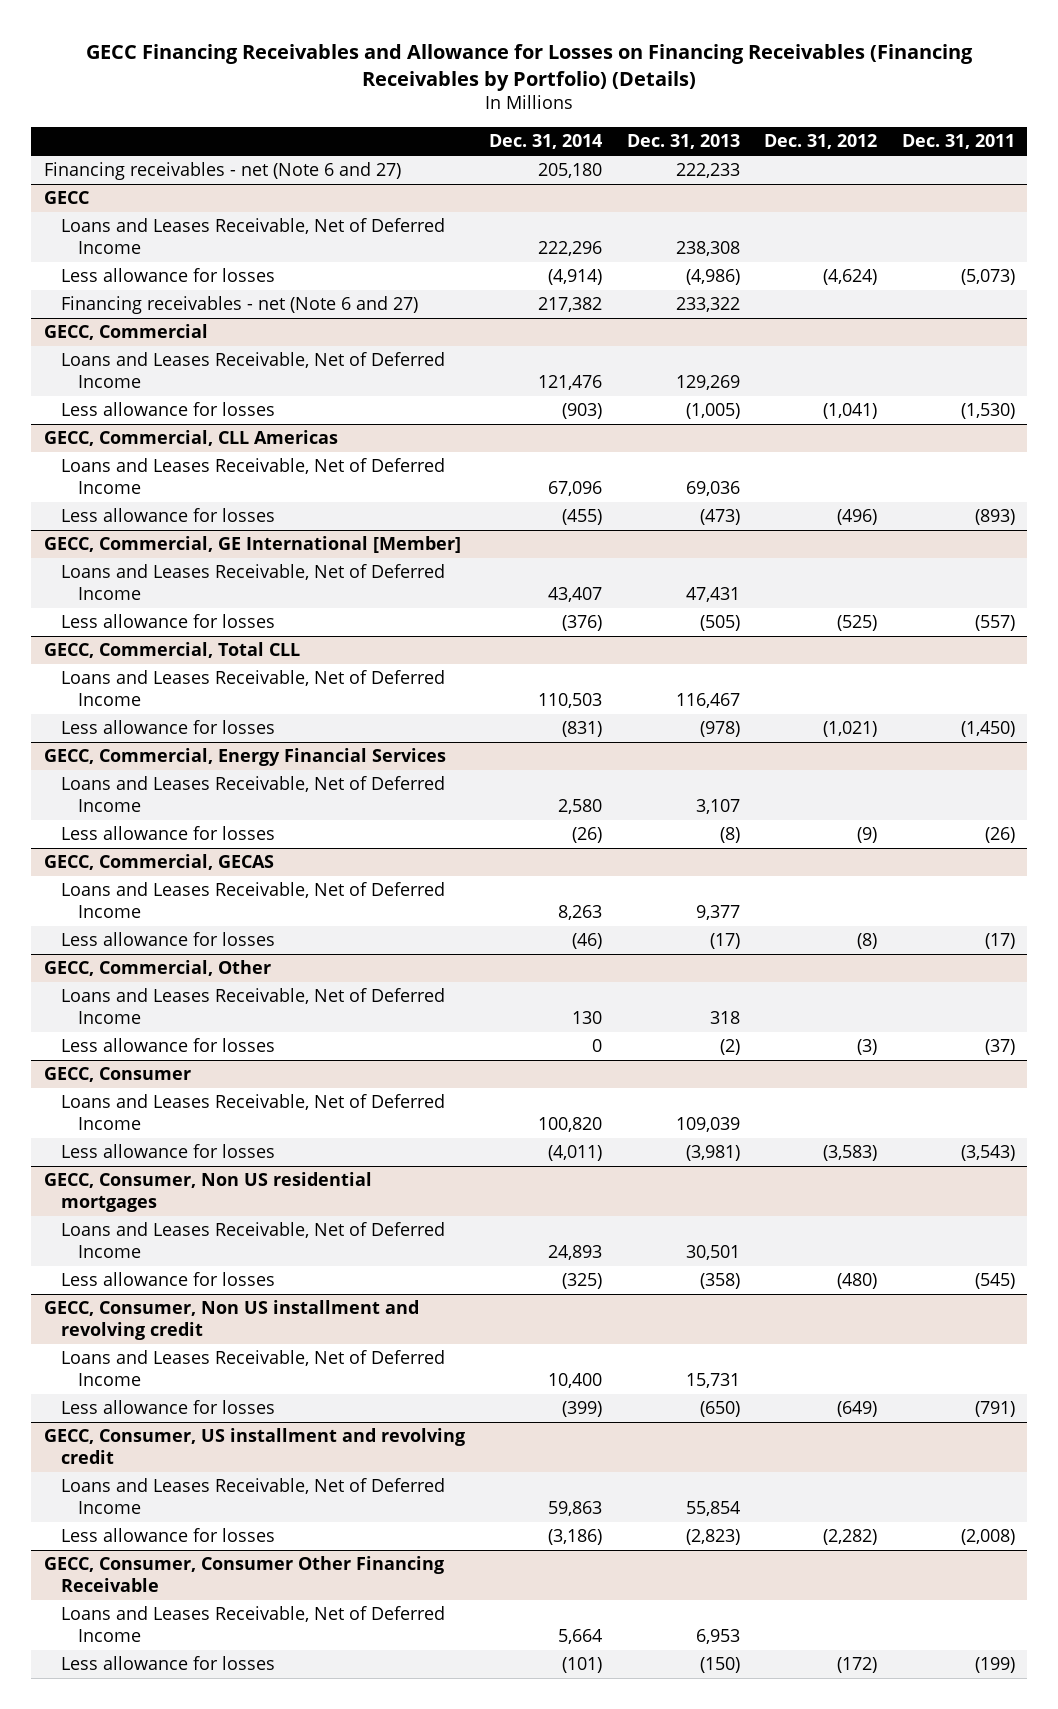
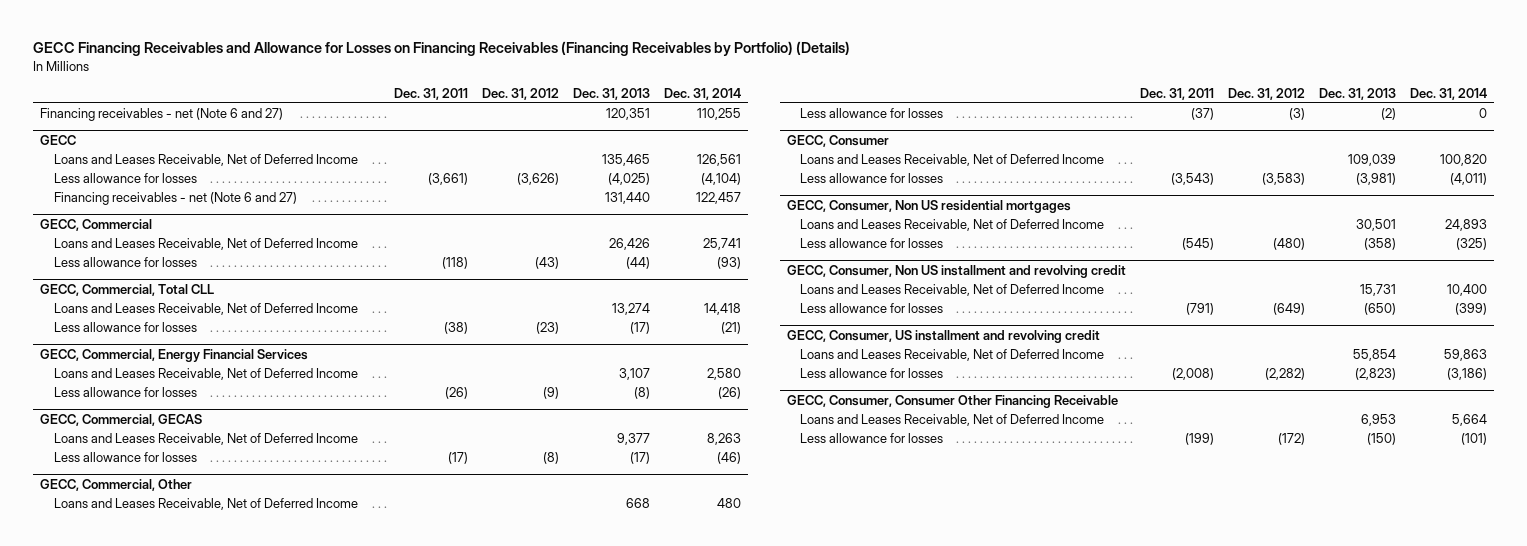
- | Dec. 31, 2014 | Dec. 31, 2013 | Dec. 31, 2012 | Dec. 31, 2011
+ | Dec. 31, 2011 | Dec. 31, 2012 | Dec. 31, 2013 | Dec. 31, 2014
- Financing receivables - net (Note 6 and 27) | 205,180 | 222,233 | |
+ Financing receivables - net (Note 6 and 27) | | | 120,351 | 110,255
@ GECC
- Loans and Leases Receivable, Net of Deferred Income | 222,296 | 238,308 | |
- Less allowance for losses | (4,914) | (4,986) | (4,624) | (5,073)
- Financing receivables - net (Note 6 and 27) | 217,382 | 233,322 | |
+ Loans and Leases Receivable, Net of Deferred Income | | | 135,465 | 126,561
+ Less allowance for losses | (3,661) | (3,626) | (4,025) | (4,104)
+ Financing receivables - net (Note 6 and 27) | | | 131,440 | 122,457
@ GECC, Commercial
- Loans and Leases Receivable, Net of Deferred Income | 121,476 | 129,269 | |
- Less allowance for losses | (903) | (1,005) | (1,041) | (1,530)
- GECC, Commercial, CLL Americas
- Loans and Leases Receivable, Net of Deferred Income | 67,096 | 69,036 | |
- Less allowance for losses | (455) | (473) | (496) | (893)
- GECC, Commercial, GE International [Member]
- Loans and Leases Receivable, Net of Deferred Income | 43,407 | 47,431 | |
- Less allowance for losses | (376) | (505) | (525) | (557)
@ GECC, Commercial
+ Loans and Leases Receivable, Net of Deferred Income | | | 26,426 | 25,741
+ Less allowance for losses | (118) | (43) | (44) | (93)
@ GECC, Commercial, Total CLL
- Loans and Leases Receivable, Net of Deferred Income | 110,503 | 116,467 | |
- Less allowance for losses | (831) | (978) | (1,021) | (1,450)
+ Loans and Leases Receivable, Net of Deferred Income | | | 13,274 | 14,418
+ Less allowance for losses | (38) | (23) | (17) | (21)
@ GECC, Commercial, Other
- Loans and Leases Receivable, Net of Deferred Income | 130 | 318 | |
+ Loans and Leases Receivable, Net of Deferred Income | | | 668 | 480

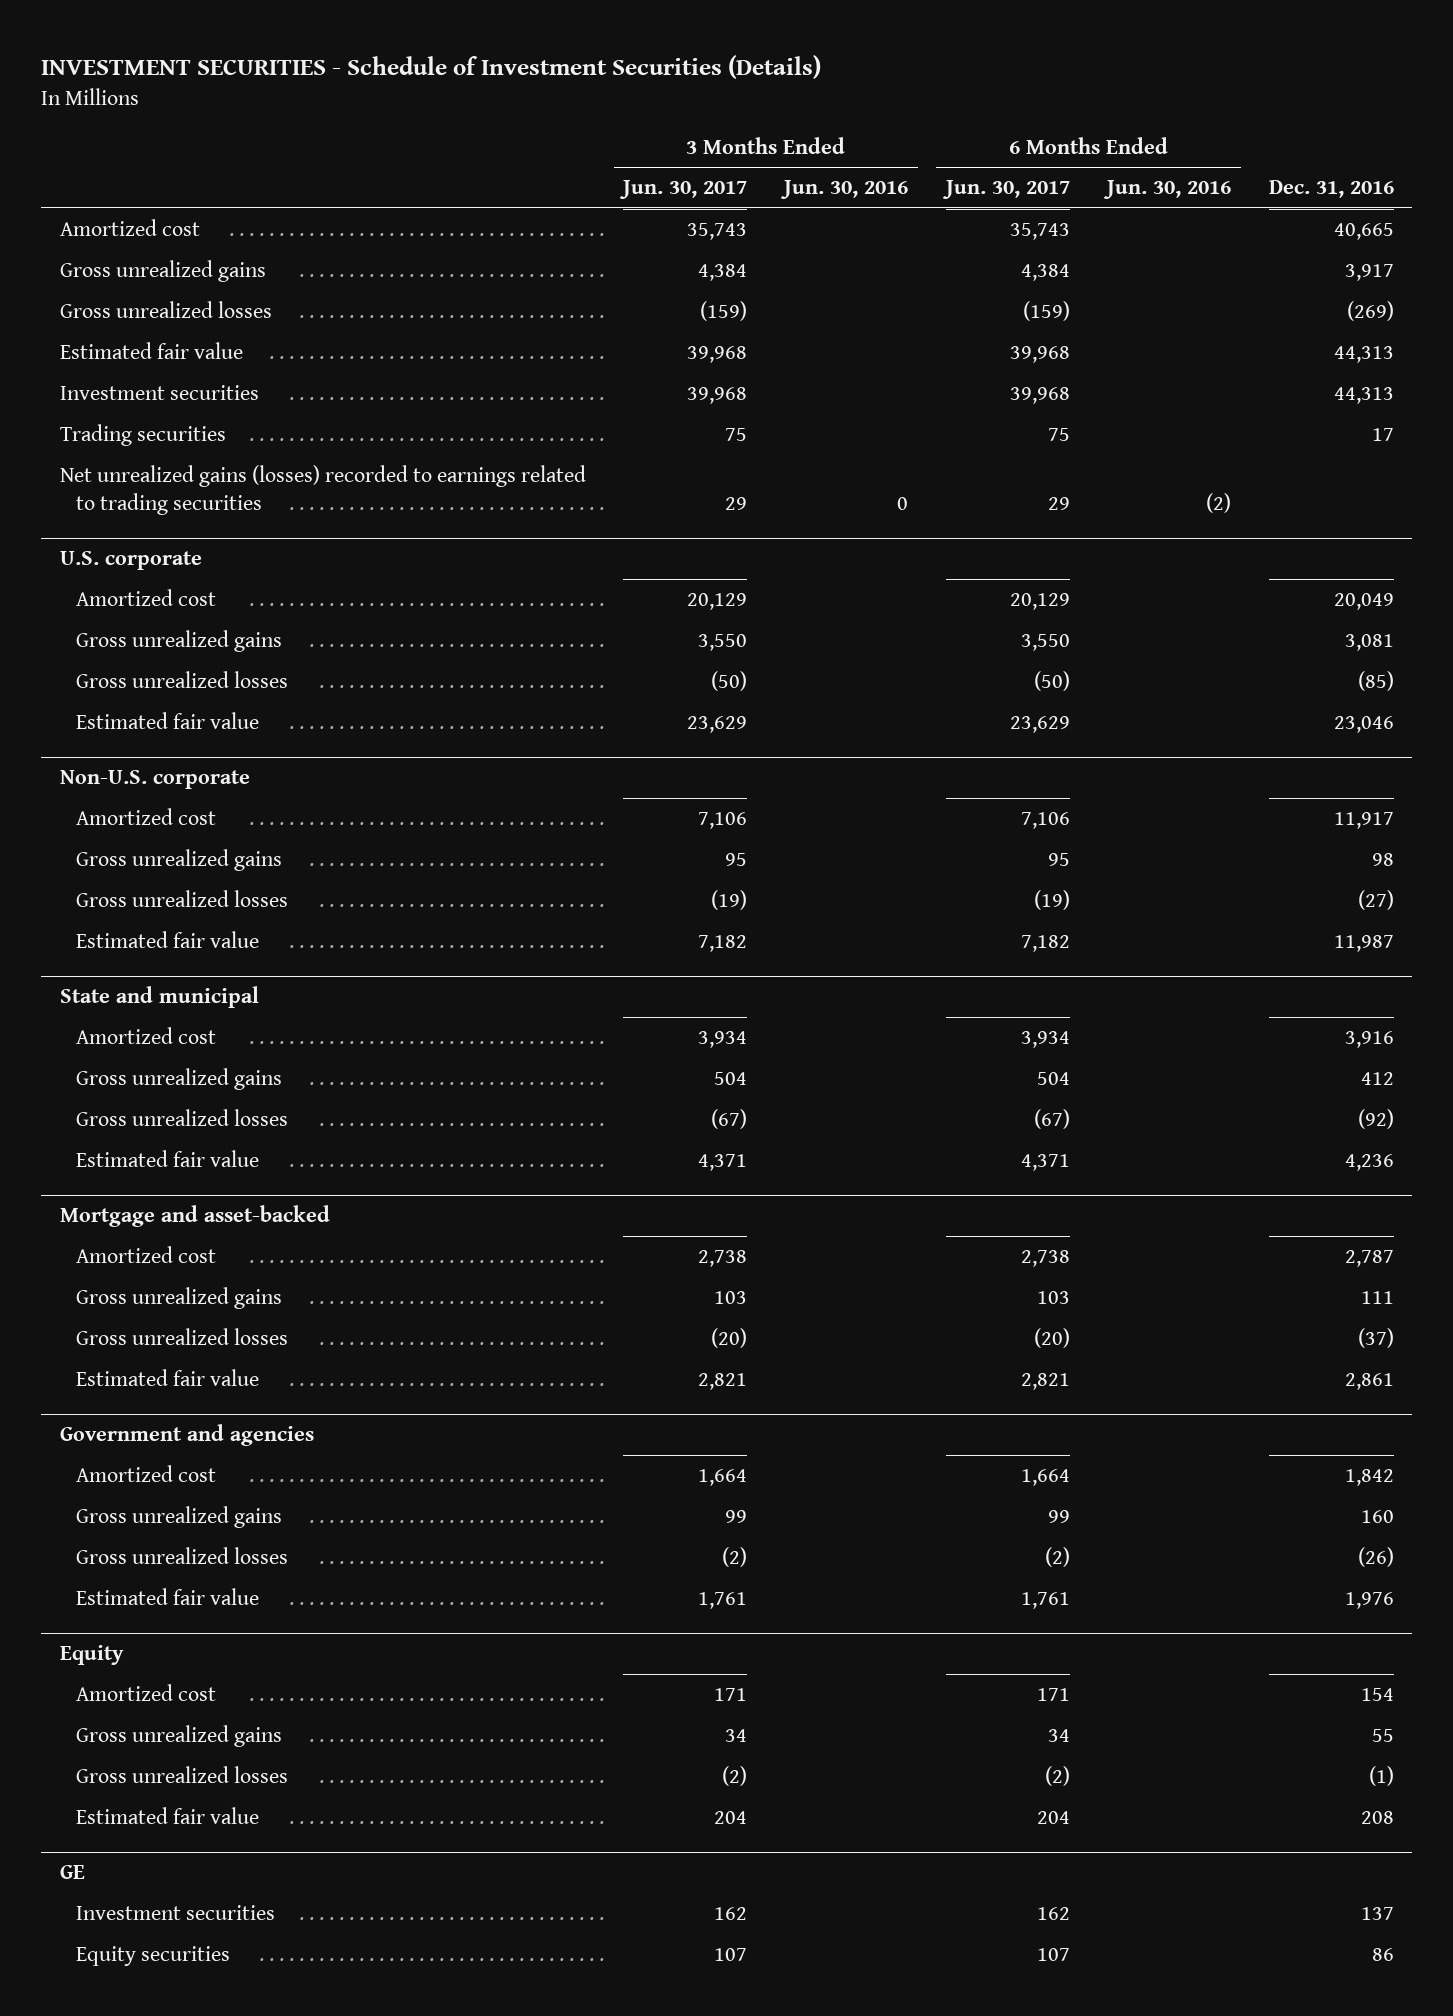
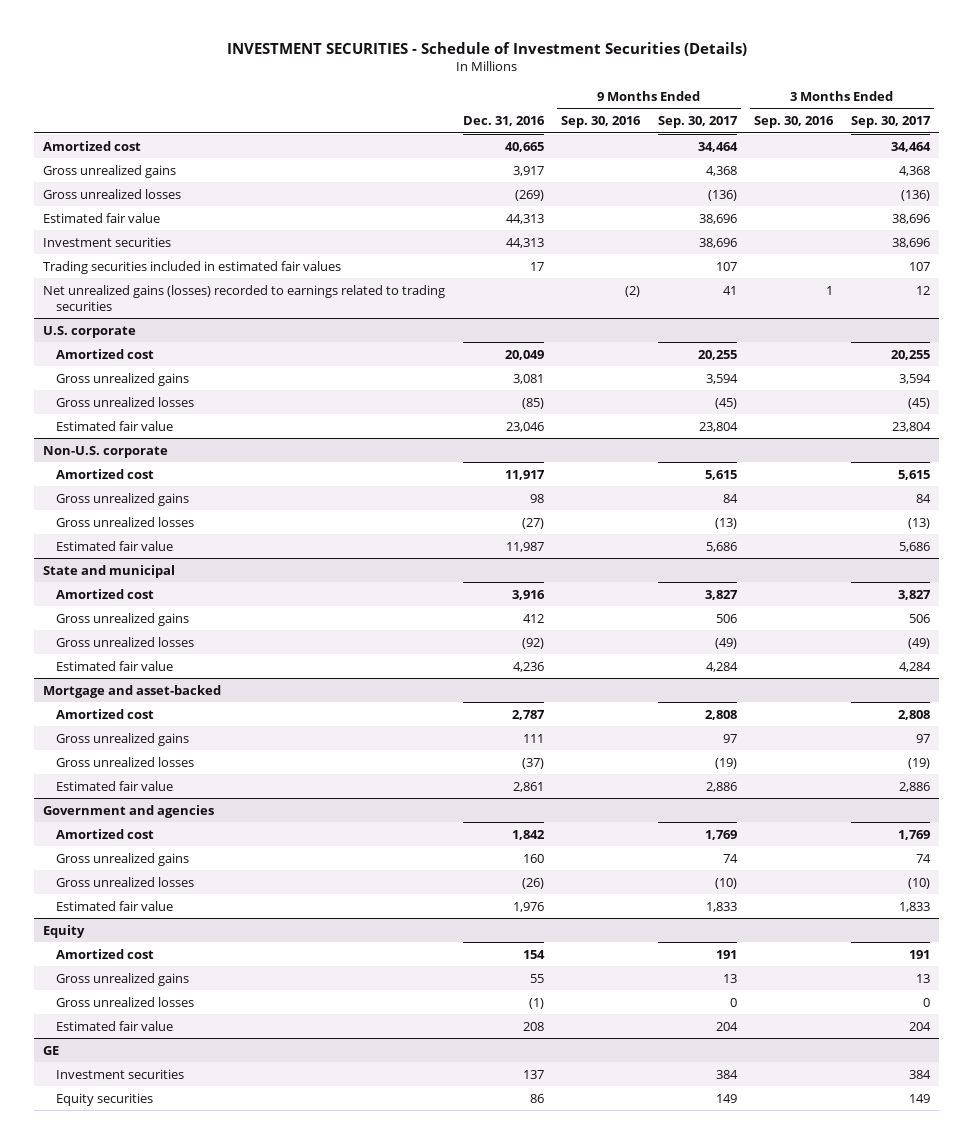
- | 3 Months Ended Jun. 30, 2017 | 3 Months Ended Jun. 30, 2016 | 6 Months Ended Jun. 30, 2017 | 6 Months Ended Jun. 30, 2016 | Dec. 31, 2016
+ | Dec. 31, 2016 | 9 Months Ended Sep. 30, 2016 | 9 Months Ended Sep. 30, 2017 | 3 Months Ended Sep. 30, 2016 | 3 Months Ended Sep. 30, 2017
- Trading securities | 75 | | 75 | | 17
+ Trading securities included in estimated fair values | 17 | | 107 | | 107

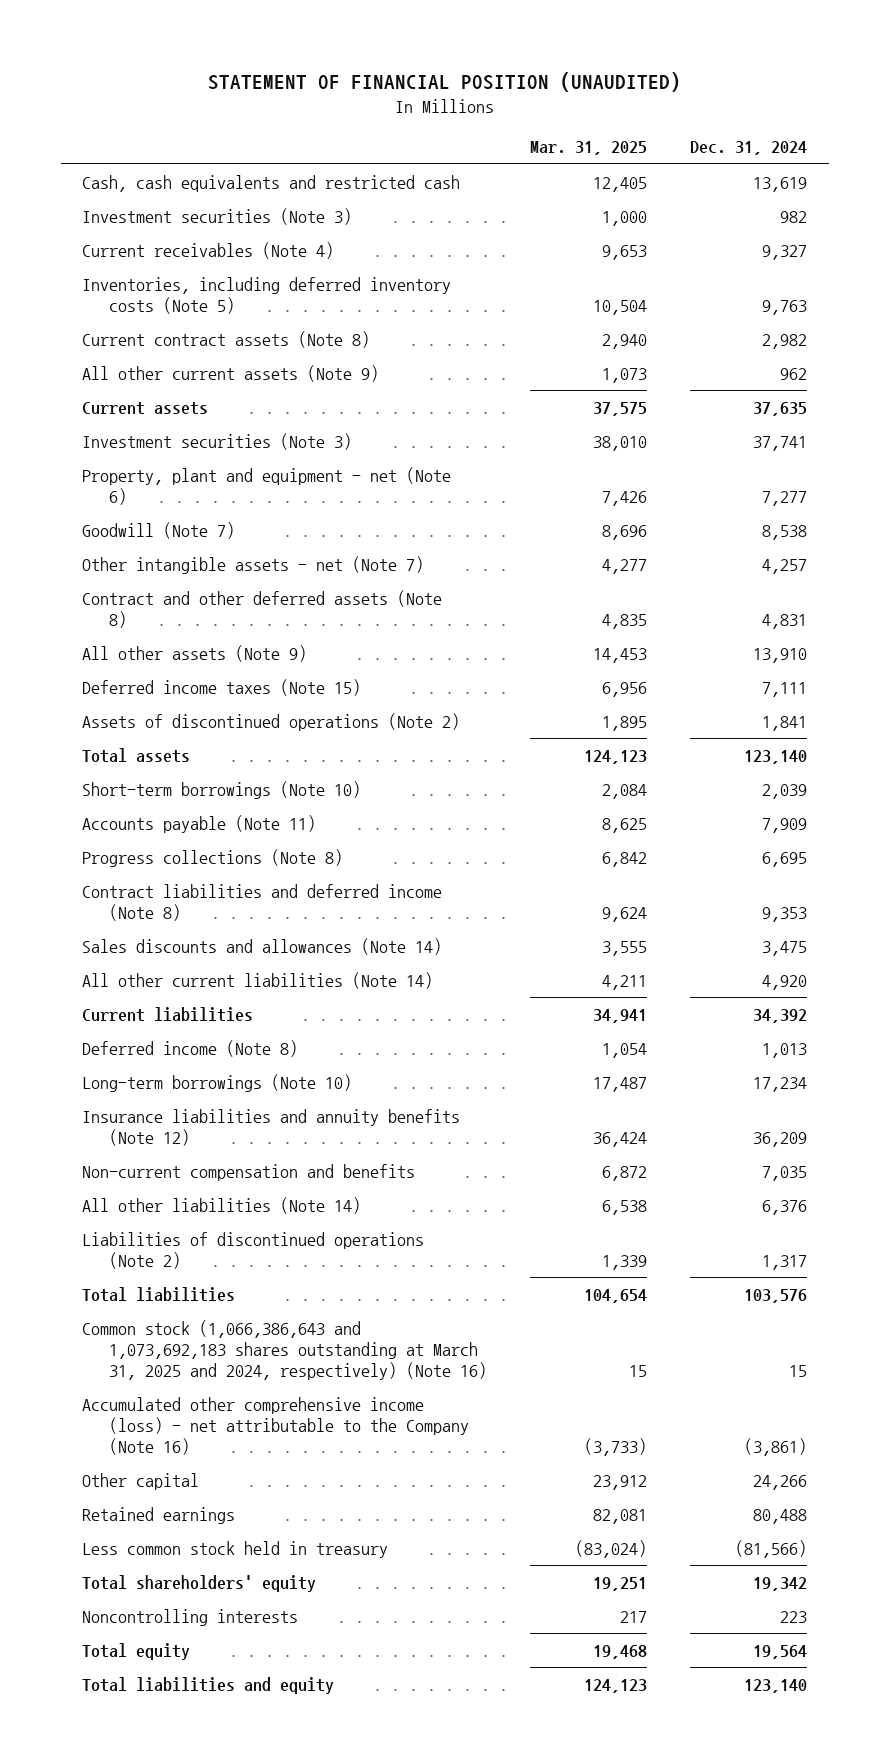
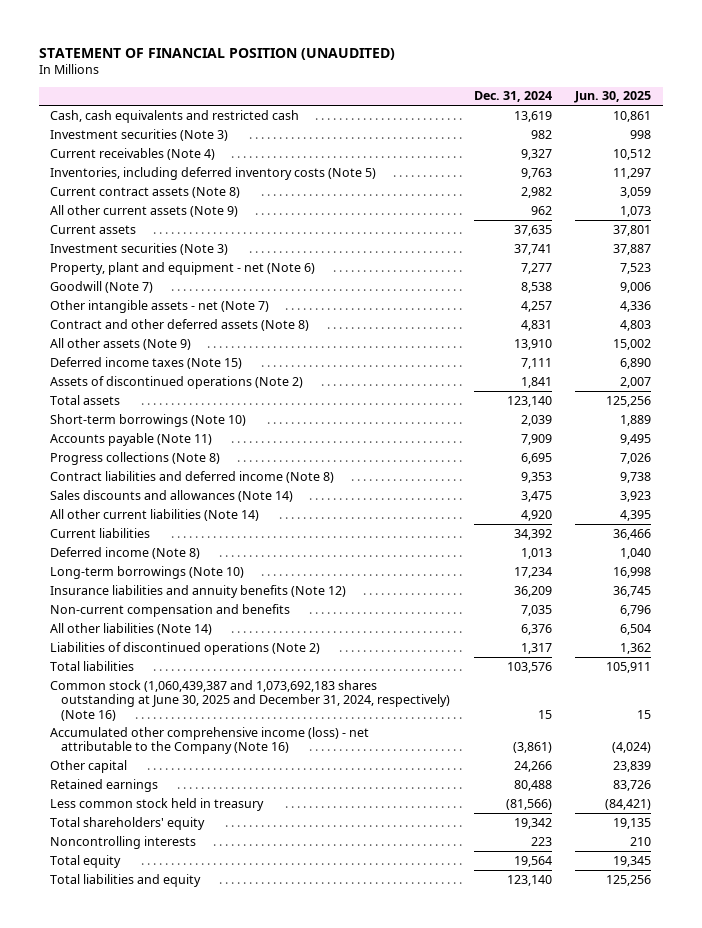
- | Mar. 31, 2025 | Dec. 31, 2024
+ | Dec. 31, 2024 | Jun. 30, 2025
- Common stock (1,066,386,643 and 1,073,692,183 shares outstanding at March 31, 2025 and 2024, respectively) (Note 16) | 15 | 15
+ Common stock (1,060,439,387 and 1,073,692,183 shares outstanding at June 30, 2025 and December 31, 2024, respectively) (Note 16) | 15 | 15

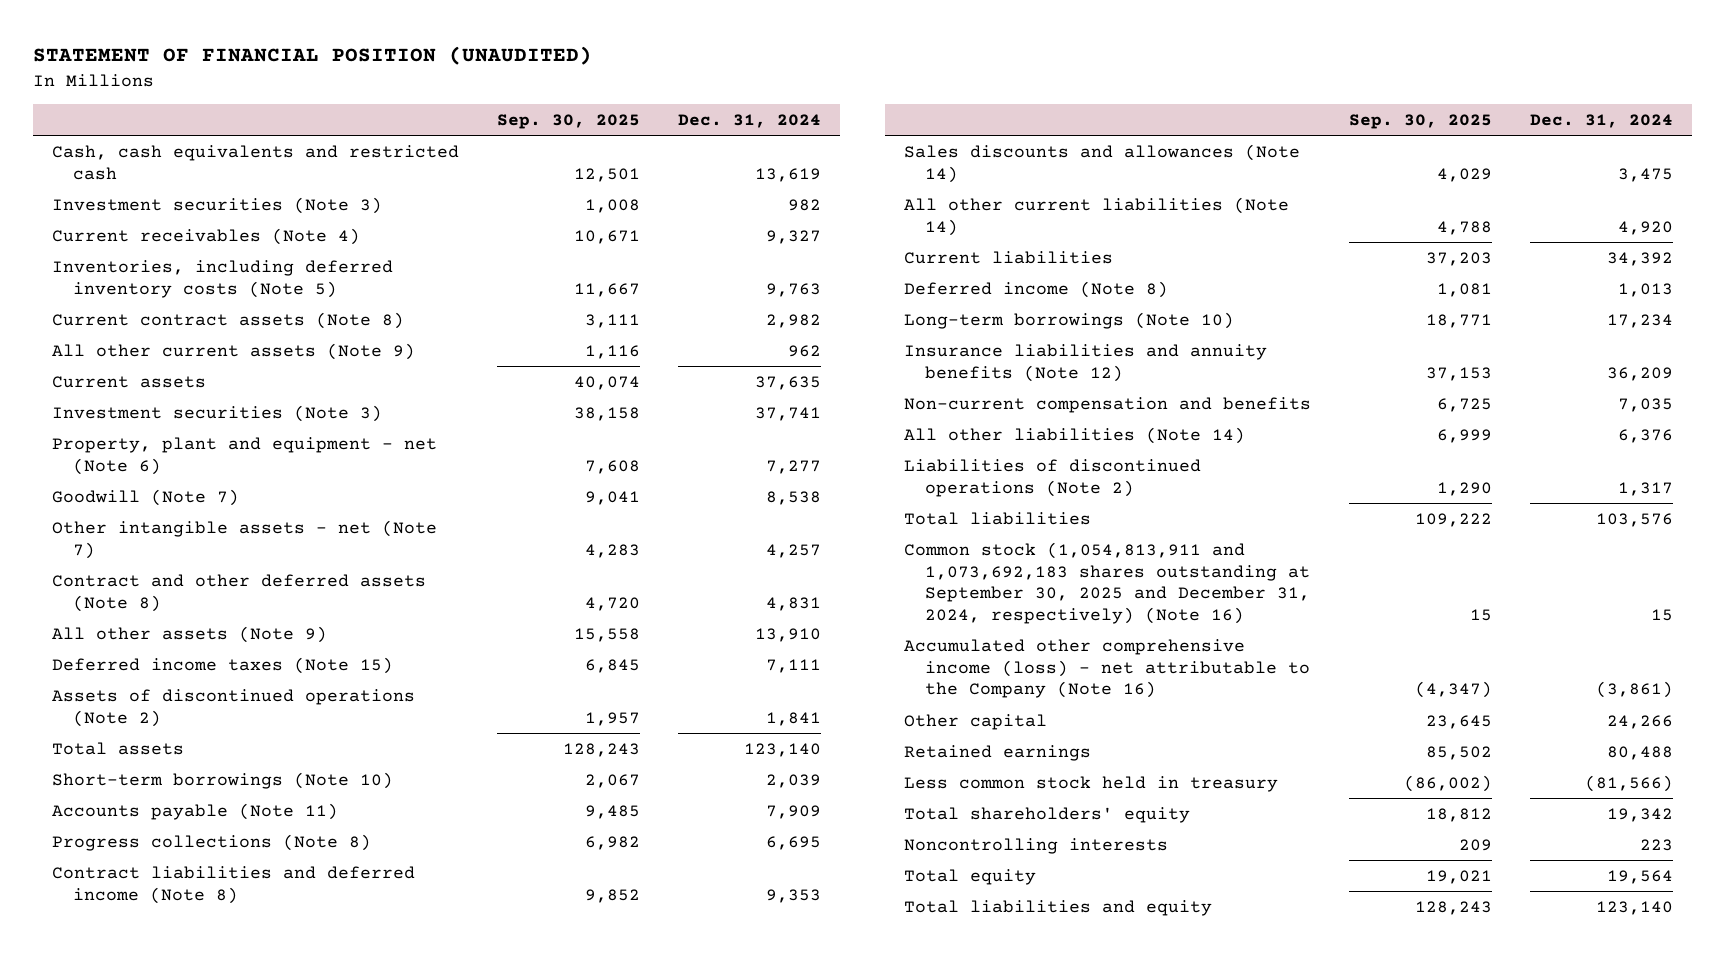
- | Dec. 31, 2024 | Jun. 30, 2025
+ | Sep. 30, 2025 | Dec. 31, 2024
- Common stock (1,060,439,387 and 1,073,692,183 shares outstanding at June 30, 2025 and December 31, 2024, respectively) (Note 16) | 15 | 15
+ Common stock (1,054,813,911 and 1,073,692,183 shares outstanding at September 30, 2025 and December 31, 2024, respectively) (Note 16) | 15 | 15

